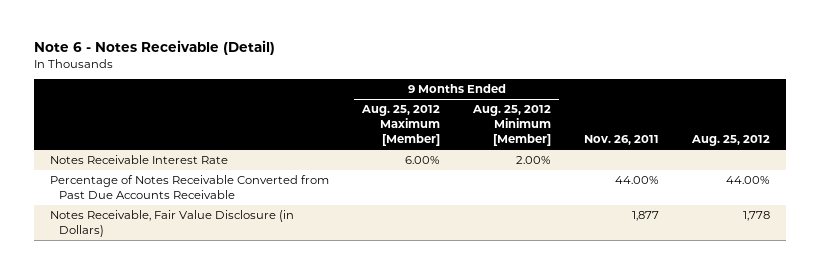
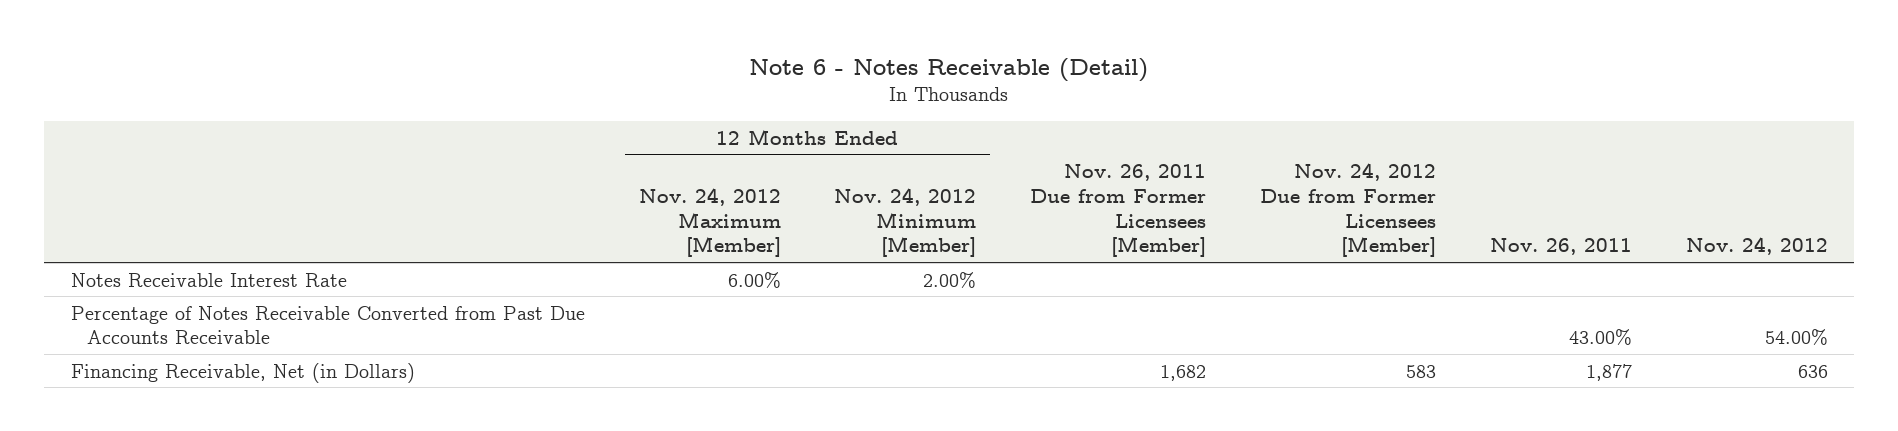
- | 9 Months Ended Aug. 25, 2012 Maximum [Member] | 9 Months Ended Aug. 25, 2012 Minimum [Member] | Nov. 26, 2011 | Aug. 25, 2012
+ | 12 Months Ended Nov. 24, 2012 Maximum [Member] | 12 Months Ended Nov. 24, 2012 Minimum [Member] | Nov. 26, 2011 Due from Former Licensees [Member] | Nov. 24, 2012 Due from Former Licensees [Member] | Nov. 26, 2011 | Nov. 24, 2012
- Percentage of Notes Receivable Converted from Past Due Accounts Receivable | | | 44.00% | 44.00%
- Notes Receivable, Fair Value Disclosure (in Dollars) | | | 1,877 | 1,778
+ Percentage of Notes Receivable Converted from Past Due Accounts Receivable | | | | | 43.00% | 54.00%
+ Financing Receivable, Net (in Dollars) | | | 1,682 | 583 | 1,877 | 636

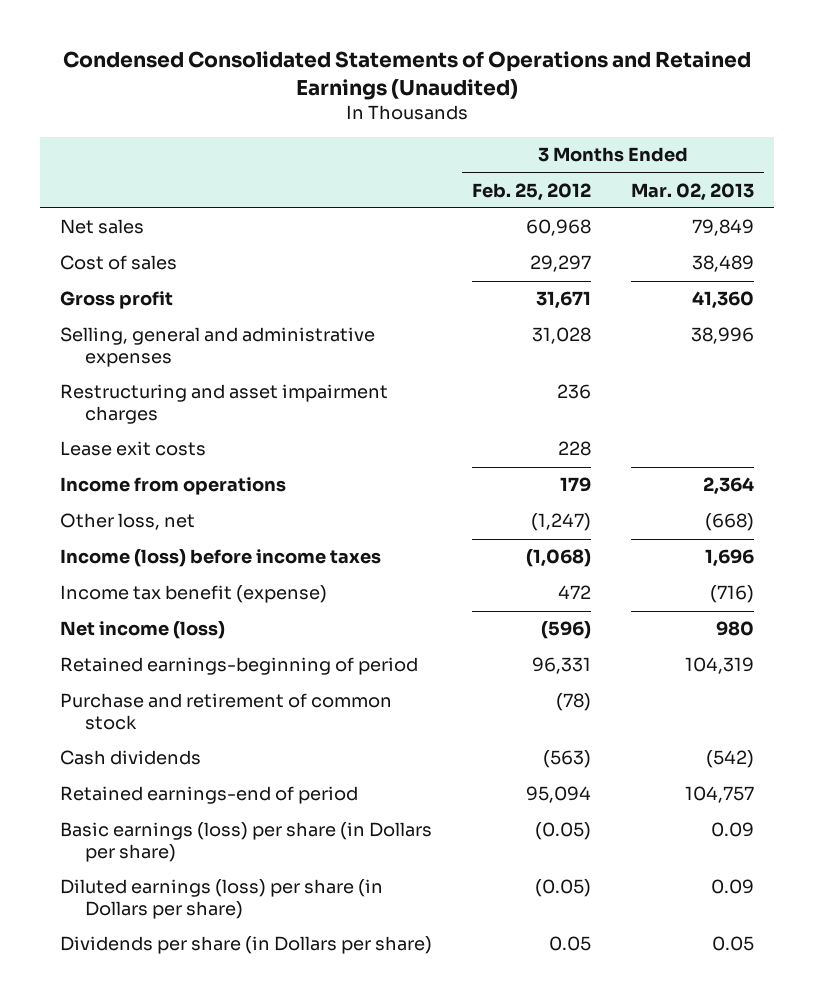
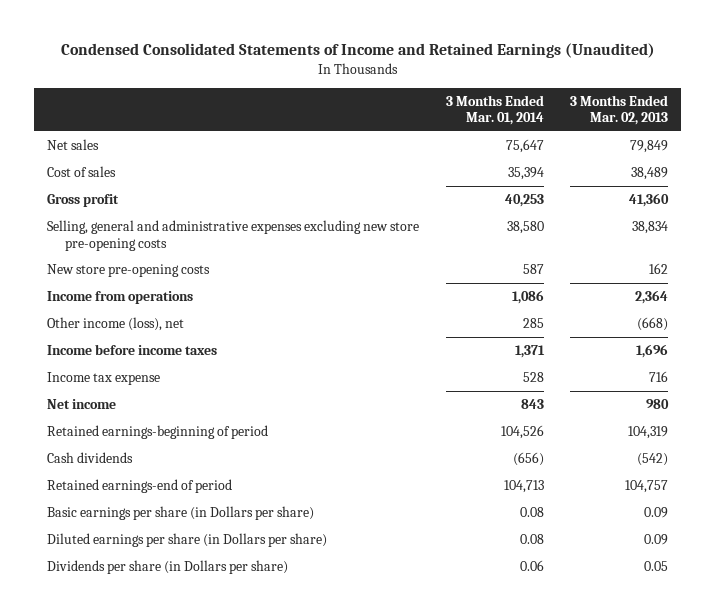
- Condensed Consolidated Statements of Operations and Retained Earnings (Unaudited)
+ Condensed Consolidated Statements of Income and Retained Earnings (Unaudited)
- | 3 Months Ended Feb. 25, 2012 | 3 Months Ended Mar. 02, 2013
+ | 3 Months Ended Mar. 01, 2014 | 3 Months Ended Mar. 02, 2013
- Selling, general and administrative expenses | 31,028 | 38,996
- Restructuring and asset impairment charges | 236 |
- Lease exit costs | 228 |
+ Selling, general and administrative expenses excluding new store pre-opening costs | 38,580 | 38,834
+ New store pre-opening costs | 587 | 162
- Other loss, net | (1,247) | (668)
- Income (loss) before income taxes | (1,068) | 1,696
- Income tax benefit (expense) | 472 | (716)
- Net income (loss) | (596) | 980
+ Other income (loss), net | 285 | (668)
+ Income before income taxes | 1,371 | 1,696
+ Income tax expense | 528 | 716
+ Net income | 843 | 980
- Purchase and retirement of common stock | (78) |
- Basic earnings (loss) per share (in Dollars per share) | (0.05) | 0.09
- Diluted earnings (loss) per share (in Dollars per share) | (0.05) | 0.09
+ Basic earnings per share (in Dollars per share) | 0.08 | 0.09
+ Diluted earnings per share (in Dollars per share) | 0.08 | 0.09

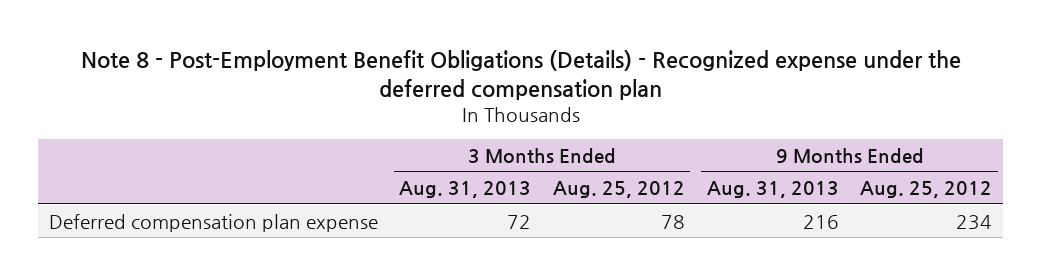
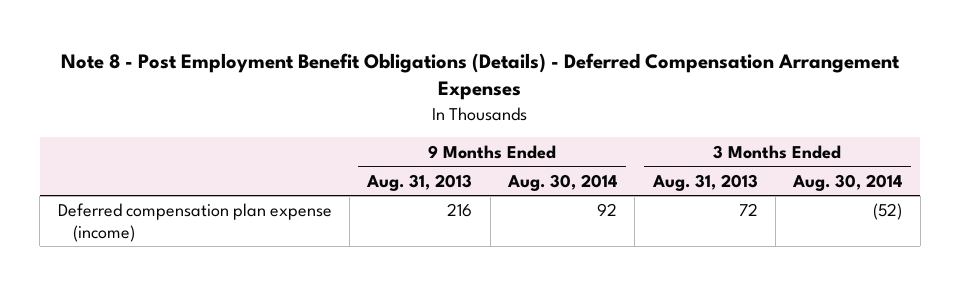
- Note 8 - Post-Employment Benefit Obligations (Details) - Recognized expense under the deferred compensation plan
+ Note 8 - Post Employment Benefit Obligations (Details) - Deferred Compensation Arrangement Expenses
- | 3 Months Ended Aug. 31, 2013 | 3 Months Ended Aug. 25, 2012 | 9 Months Ended Aug. 31, 2013 | 9 Months Ended Aug. 25, 2012
+ | 9 Months Ended Aug. 31, 2013 | 9 Months Ended Aug. 30, 2014 | 3 Months Ended Aug. 31, 2013 | 3 Months Ended Aug. 30, 2014
- Deferred compensation plan expense | 72 | 78 | 216 | 234
+ Deferred compensation plan expense (income) | 216 | 92 | 72 | (52)

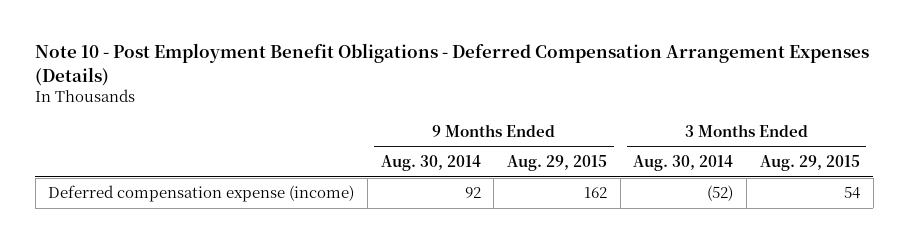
- Note 8 - Post Employment Benefit Obligations (Details) - Deferred Compensation Arrangement Expenses
+ Note 10 - Post Employment Benefit Obligations - Deferred Compensation Arrangement Expenses (Details)
- | 9 Months Ended Aug. 31, 2013 | 9 Months Ended Aug. 30, 2014 | 3 Months Ended Aug. 31, 2013 | 3 Months Ended Aug. 30, 2014
+ | 9 Months Ended Aug. 30, 2014 | 9 Months Ended Aug. 29, 2015 | 3 Months Ended Aug. 30, 2014 | 3 Months Ended Aug. 29, 2015
- Deferred compensation plan expense (income) | 216 | 92 | 72 | (52)
+ Deferred compensation expense (income) | 92 | 162 | (52) | 54

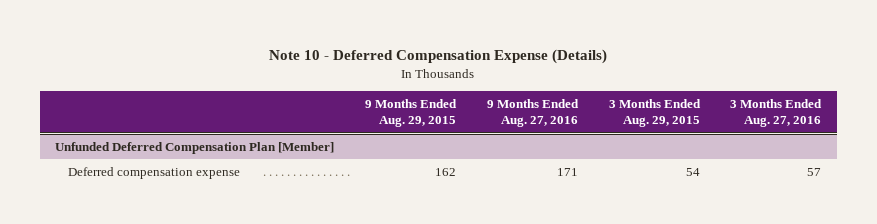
- Note 10 - Post Employment Benefit Obligations - Deferred Compensation Arrangement Expenses (Details)
+ Note 10 - Deferred Compensation Expense (Details)
- | 9 Months Ended Aug. 30, 2014 | 9 Months Ended Aug. 29, 2015 | 3 Months Ended Aug. 30, 2014 | 3 Months Ended Aug. 29, 2015
+ | 9 Months Ended Aug. 29, 2015 | 9 Months Ended Aug. 27, 2016 | 3 Months Ended Aug. 29, 2015 | 3 Months Ended Aug. 27, 2016
- Deferred compensation expense (income) | 92 | 162 | (52) | 54
+ Unfunded Deferred Compensation Plan [Member]
+ Deferred compensation expense | 162 | 171 | 54 | 57

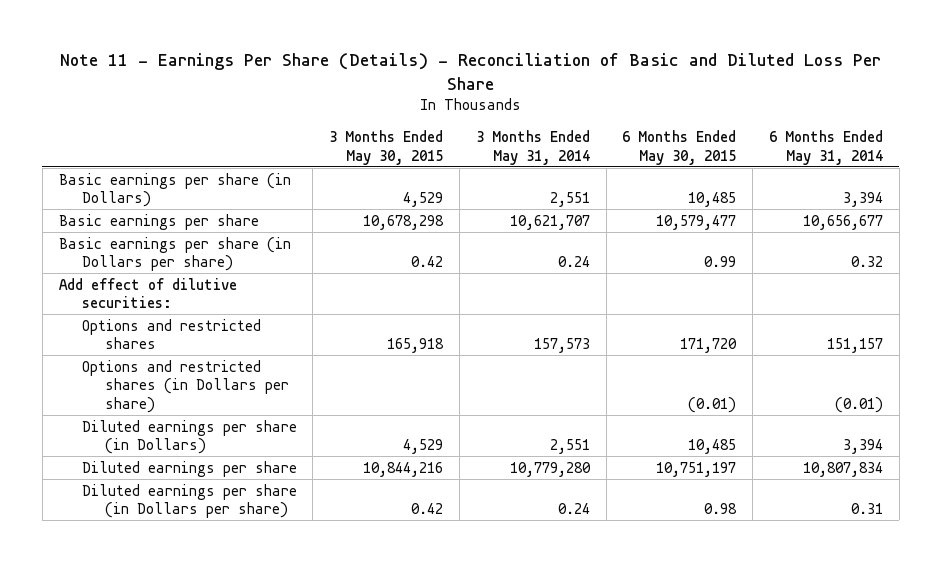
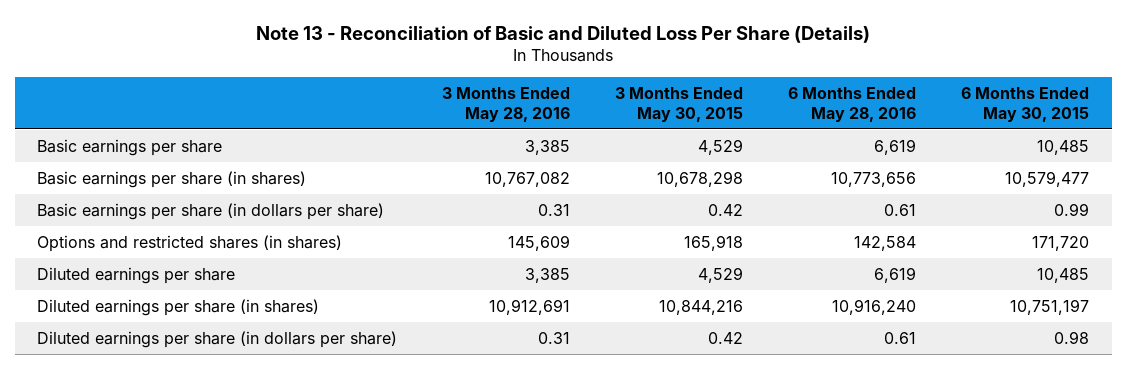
- Note 11 - Earnings Per Share (Details) - Reconciliation of Basic and Diluted Loss Per Share
+ Note 13 - Reconciliation of Basic and Diluted Loss Per Share (Details)
- | 3 Months Ended May 30, 2015 | 3 Months Ended May 31, 2014 | 6 Months Ended May 30, 2015 | 6 Months Ended May 31, 2014
+ | 3 Months Ended May 28, 2016 | 3 Months Ended May 30, 2015 | 6 Months Ended May 28, 2016 | 6 Months Ended May 30, 2015
- Basic earnings per share (in Dollars) | 4,529 | 2,551 | 10,485 | 3,394
- Basic earnings per share | 10,678,298 | 10,621,707 | 10,579,477 | 10,656,677
- Basic earnings per share (in Dollars per share) | 0.42 | 0.24 | 0.99 | 0.32
- Add effect of dilutive securities:
- Options and restricted shares | 165,918 | 157,573 | 171,720 | 151,157
- Options and restricted shares (in Dollars per share) | | | (0.01) | (0.01)
- Diluted earnings per share (in Dollars) | 4,529 | 2,551 | 10,485 | 3,394
- Diluted earnings per share | 10,844,216 | 10,779,280 | 10,751,197 | 10,807,834
- Diluted earnings per share (in Dollars per share) | 0.42 | 0.24 | 0.98 | 0.31
+ Basic earnings per share | 3,385 | 4,529 | 6,619 | 10,485
+ Basic earnings per share (in shares) | 10,767,082 | 10,678,298 | 10,773,656 | 10,579,477
+ Basic earnings per share (in dollars per share) | 0.31 | 0.42 | 0.61 | 0.99
+ Options and restricted shares (in shares) | 145,609 | 165,918 | 142,584 | 171,720
+ Diluted earnings per share | 3,385 | 4,529 | 6,619 | 10,485
+ Diluted earnings per share (in shares) | 10,912,691 | 10,844,216 | 10,916,240 | 10,751,197
+ Diluted earnings per share (in dollars per share) | 0.31 | 0.42 | 0.61 | 0.98

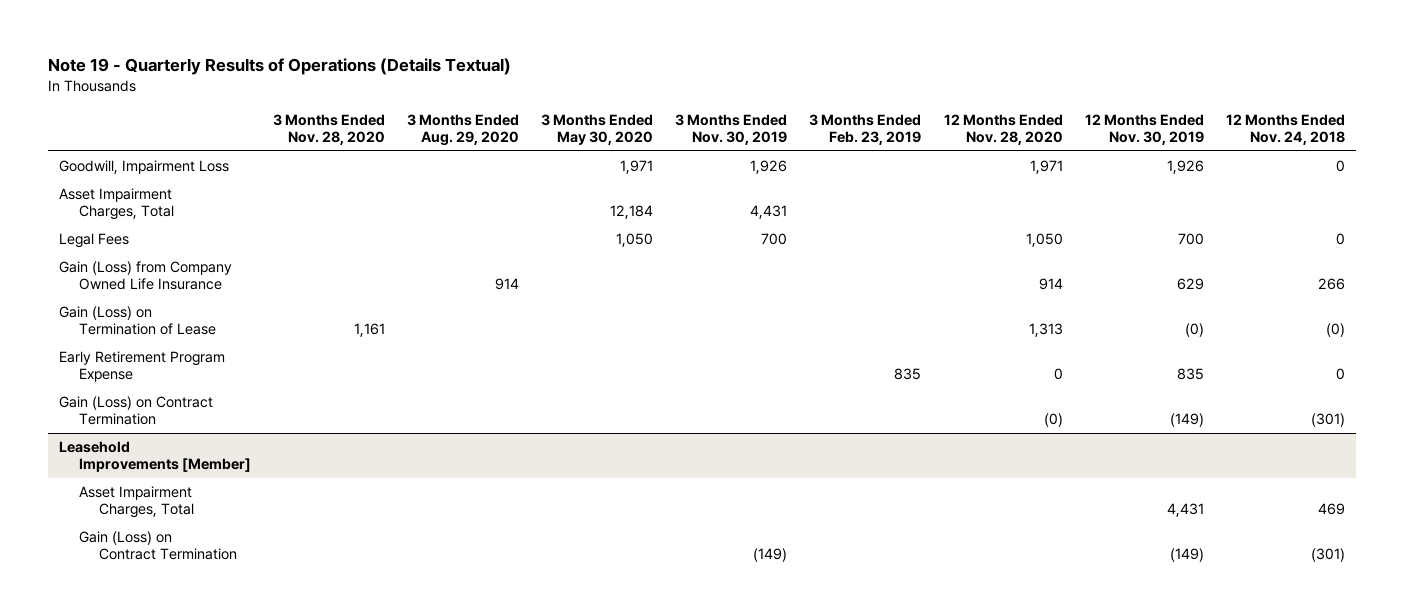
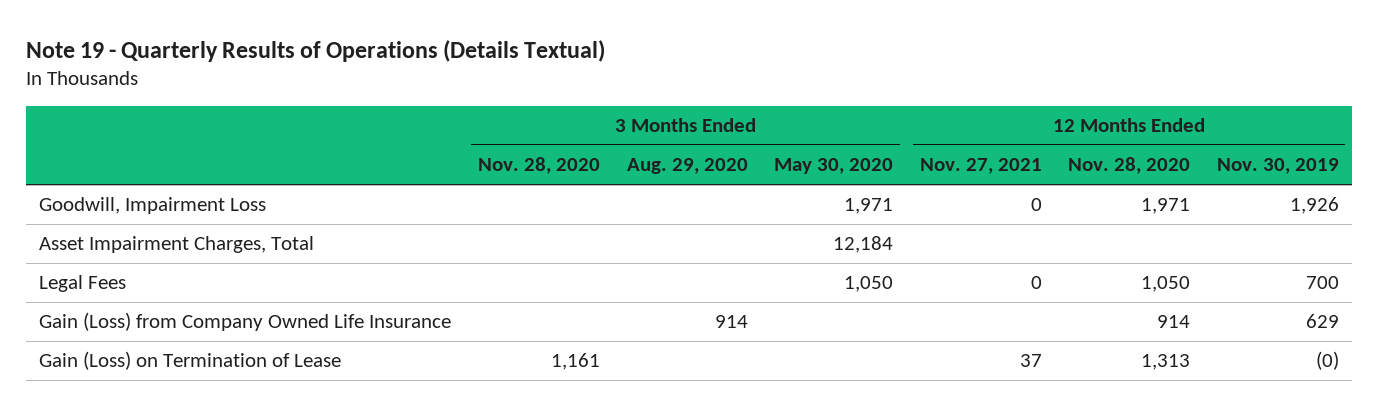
- | 3 Months Ended Nov. 28, 2020 | 3 Months Ended Aug. 29, 2020 | 3 Months Ended May 30, 2020 | 3 Months Ended Nov. 30, 2019 | 3 Months Ended Feb. 23, 2019 | 12 Months Ended Nov. 28, 2020 | 12 Months Ended Nov. 30, 2019 | 12 Months Ended Nov. 24, 2018
+ | 3 Months Ended Nov. 28, 2020 | 3 Months Ended Aug. 29, 2020 | 3 Months Ended May 30, 2020 | 12 Months Ended Nov. 27, 2021 | 12 Months Ended Nov. 28, 2020 | 12 Months Ended Nov. 30, 2019
- Early Retirement Program Expense | | | | | 835 | 0 | 835 | 0
- Gain (Loss) on Contract Termination | | | | | | (0) | (149) | (301)
- Leasehold Improvements [Member]
- Asset Impairment Charges, Total | | | | | | | 4,431 | 469
- Gain (Loss) on Contract Termination | | | | (149) | | | (149) | (301)

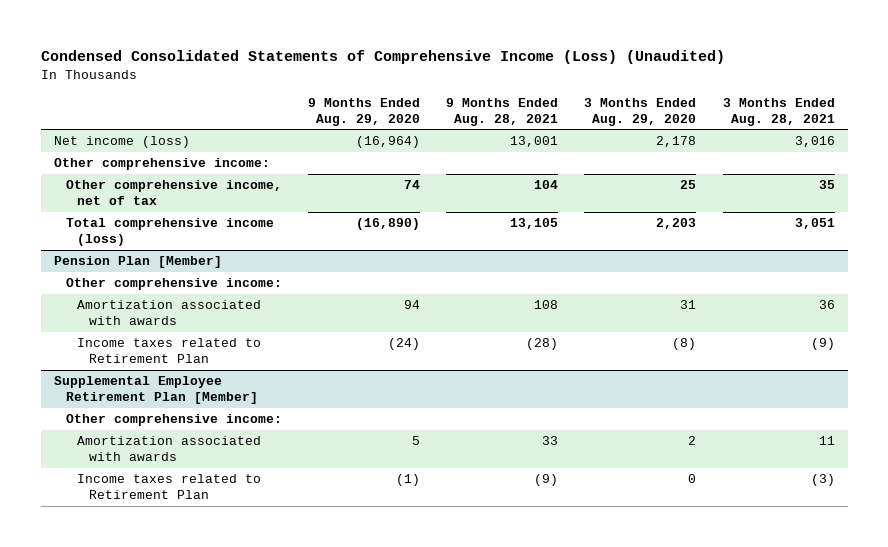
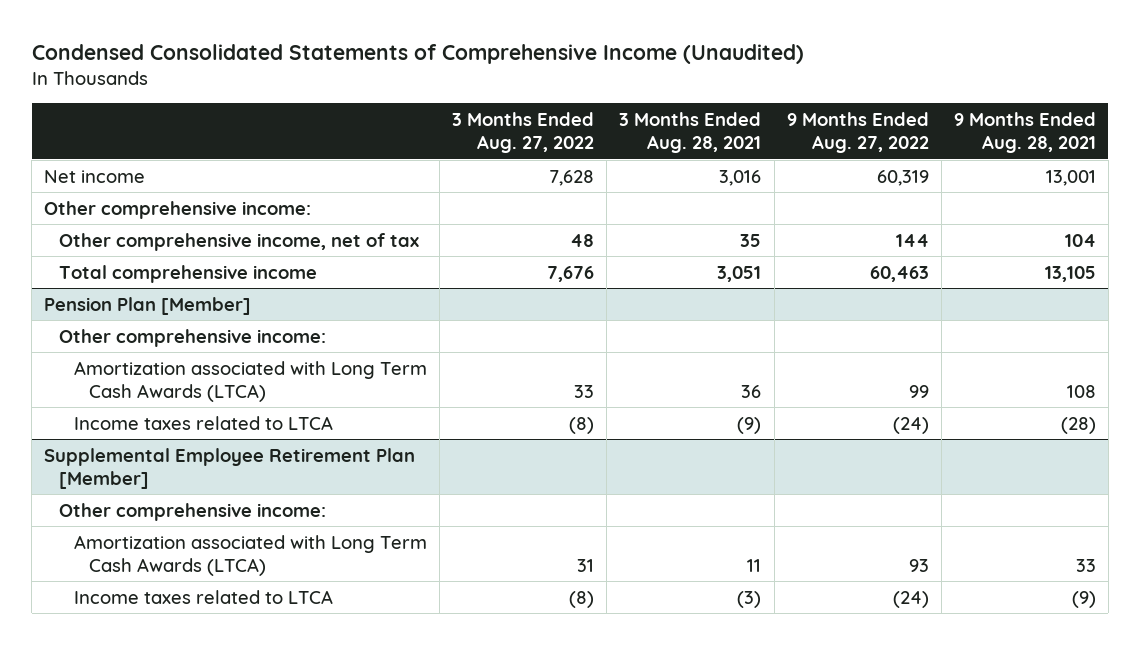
- Condensed Consolidated Statements of Comprehensive Income (Loss) (Unaudited)
+ Condensed Consolidated Statements of Comprehensive Income (Unaudited)
- | 9 Months Ended Aug. 29, 2020 | 9 Months Ended Aug. 28, 2021 | 3 Months Ended Aug. 29, 2020 | 3 Months Ended Aug. 28, 2021
+ | 3 Months Ended Aug. 27, 2022 | 3 Months Ended Aug. 28, 2021 | 9 Months Ended Aug. 27, 2022 | 9 Months Ended Aug. 28, 2021
- Net income (loss) | (16,964) | 13,001 | 2,178 | 3,016
+ Net income | 7,628 | 3,016 | 60,319 | 13,001
- Total comprehensive income (loss) | (16,890) | 13,105 | 2,203 | 3,051
+ Total comprehensive income | 7,676 | 3,051 | 60,463 | 13,105
@ Pension Plan [Member]
- Amortization associated with awards | 94 | 108 | 31 | 36
- Income taxes related to Retirement Plan | (24) | (28) | (8) | (9)
+ Amortization associated with Long Term Cash Awards (LTCA) | 33 | 36 | 99 | 108
+ Income taxes related to LTCA | (8) | (9) | (24) | (28)
@ Supplemental Employee Retirement Plan [Member]
- Amortization associated with awards | 5 | 33 | 2 | 11
- Income taxes related to Retirement Plan | (1) | (9) | 0 | (3)
+ Amortization associated with Long Term Cash Awards (LTCA) | 31 | 11 | 93 | 33
+ Income taxes related to LTCA | (8) | (3) | (24) | (9)

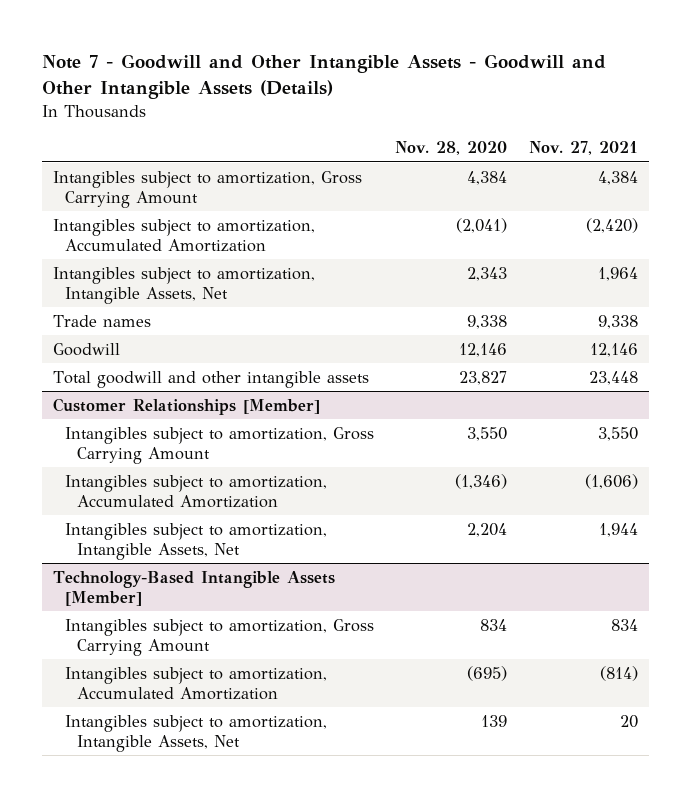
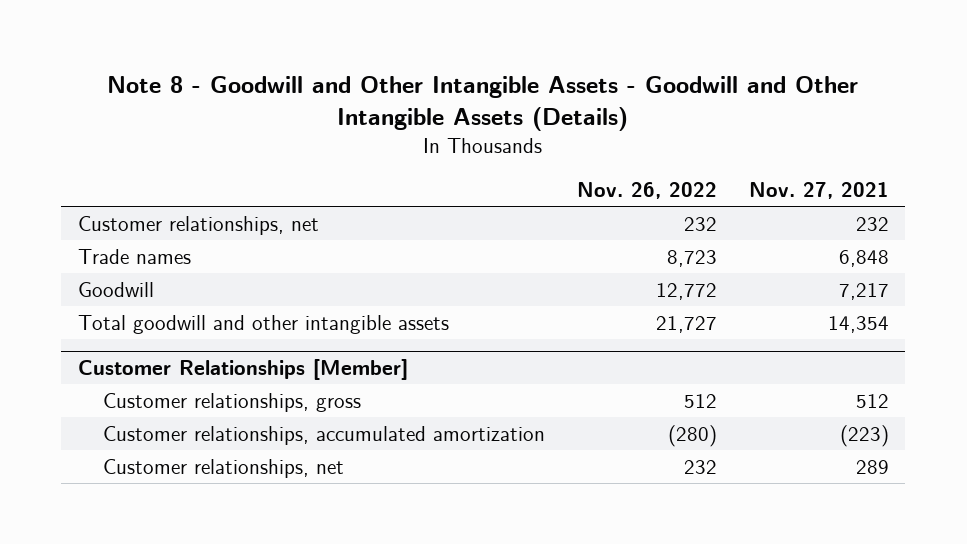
- Note 7 - Goodwill and Other Intangible Assets - Goodwill and Other Intangible Assets (Details)
+ Note 8 - Goodwill and Other Intangible Assets - Goodwill and Other Intangible Assets (Details)
- | Nov. 28, 2020 | Nov. 27, 2021
+ | Nov. 26, 2022 | Nov. 27, 2021
- Intangibles subject to amortization, Gross Carrying Amount | 4,384 | 4,384
- Intangibles subject to amortization, Accumulated Amortization | (2,041) | (2,420)
- Intangibles subject to amortization, Intangible Assets, Net | 2,343 | 1,964
- Trade names | 9,338 | 9,338
- Goodwill | 12,146 | 12,146
- Total goodwill and other intangible assets | 23,827 | 23,448
+ Customer relationships, net | 232 | 232
+ Trade names | 8,723 | 6,848
+ Goodwill | 12,772 | 7,217
+ Total goodwill and other intangible assets | 21,727 | 14,354
@ Customer Relationships [Member]
- Intangibles subject to amortization, Gross Carrying Amount | 3,550 | 3,550
- Intangibles subject to amortization, Accumulated Amortization | (1,346) | (1,606)
- Intangibles subject to amortization, Intangible Assets, Net | 2,204 | 1,944
- Technology-Based Intangible Assets [Member]
- Intangibles subject to amortization, Gross Carrying Amount | 834 | 834
- Intangibles subject to amortization, Accumulated Amortization | (695) | (814)
- Intangibles subject to amortization, Intangible Assets, Net | 139 | 20
@ Customer Relationships [Member]
+ Customer relationships, gross | 512 | 512
+ Customer relationships, accumulated amortization | (280) | (223)
+ Customer relationships, net | 232 | 289

